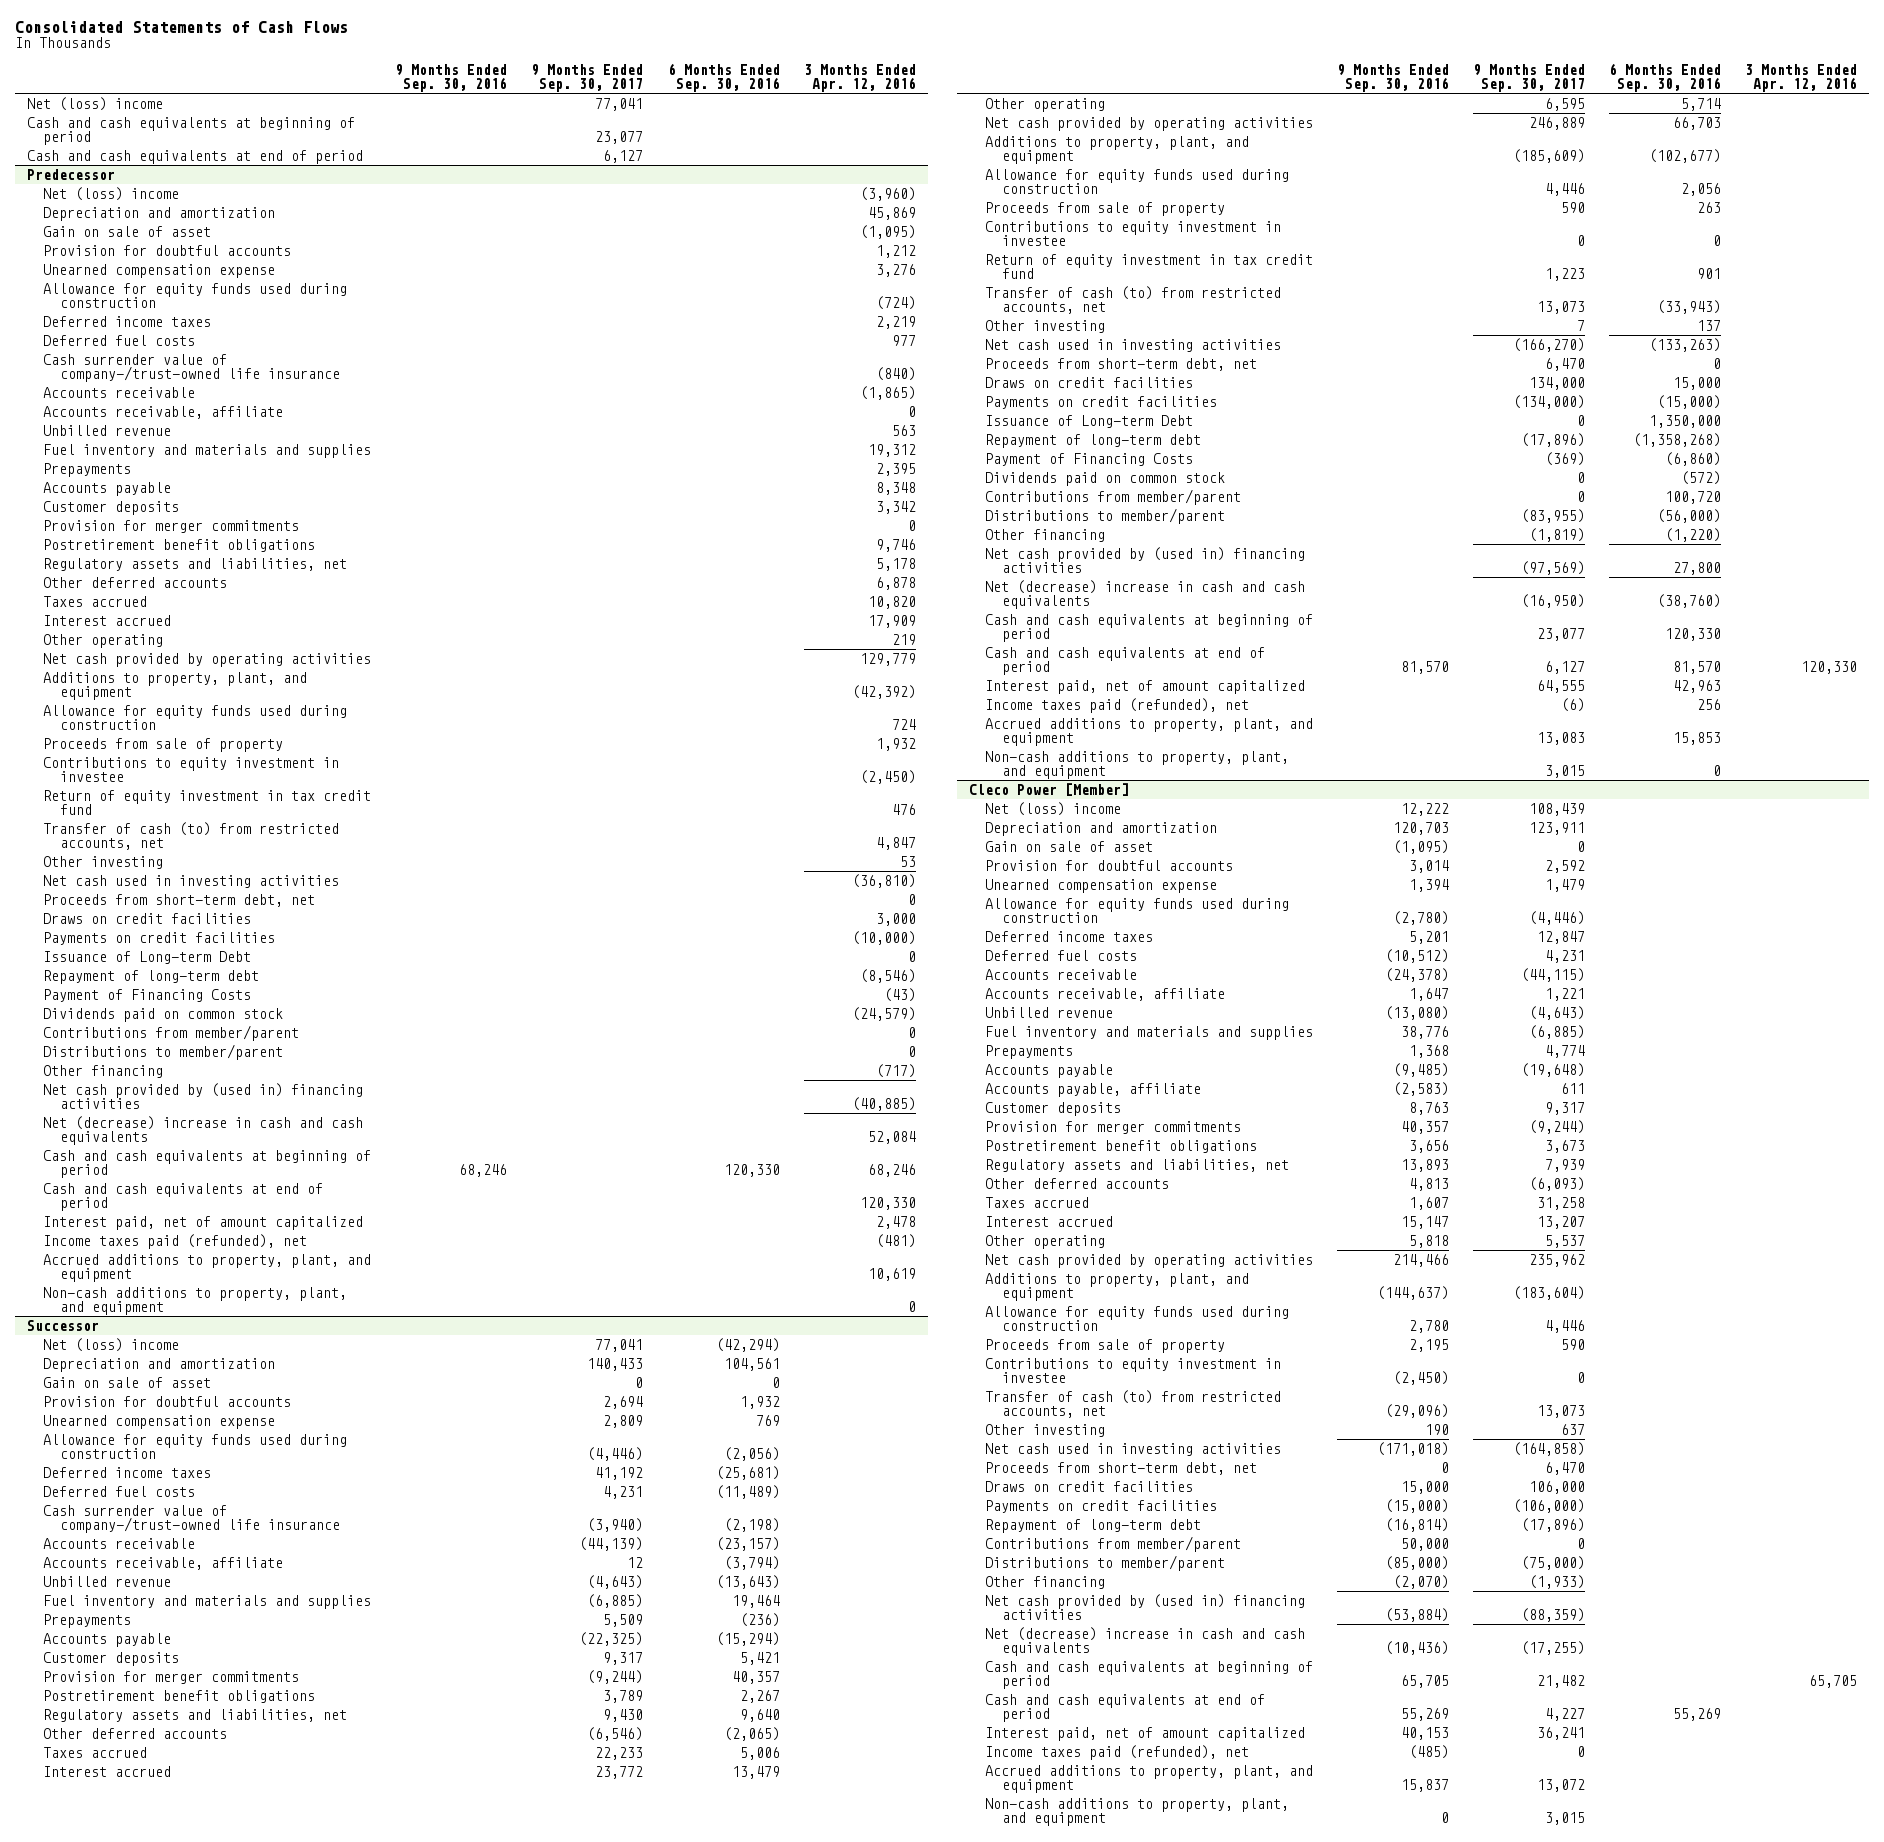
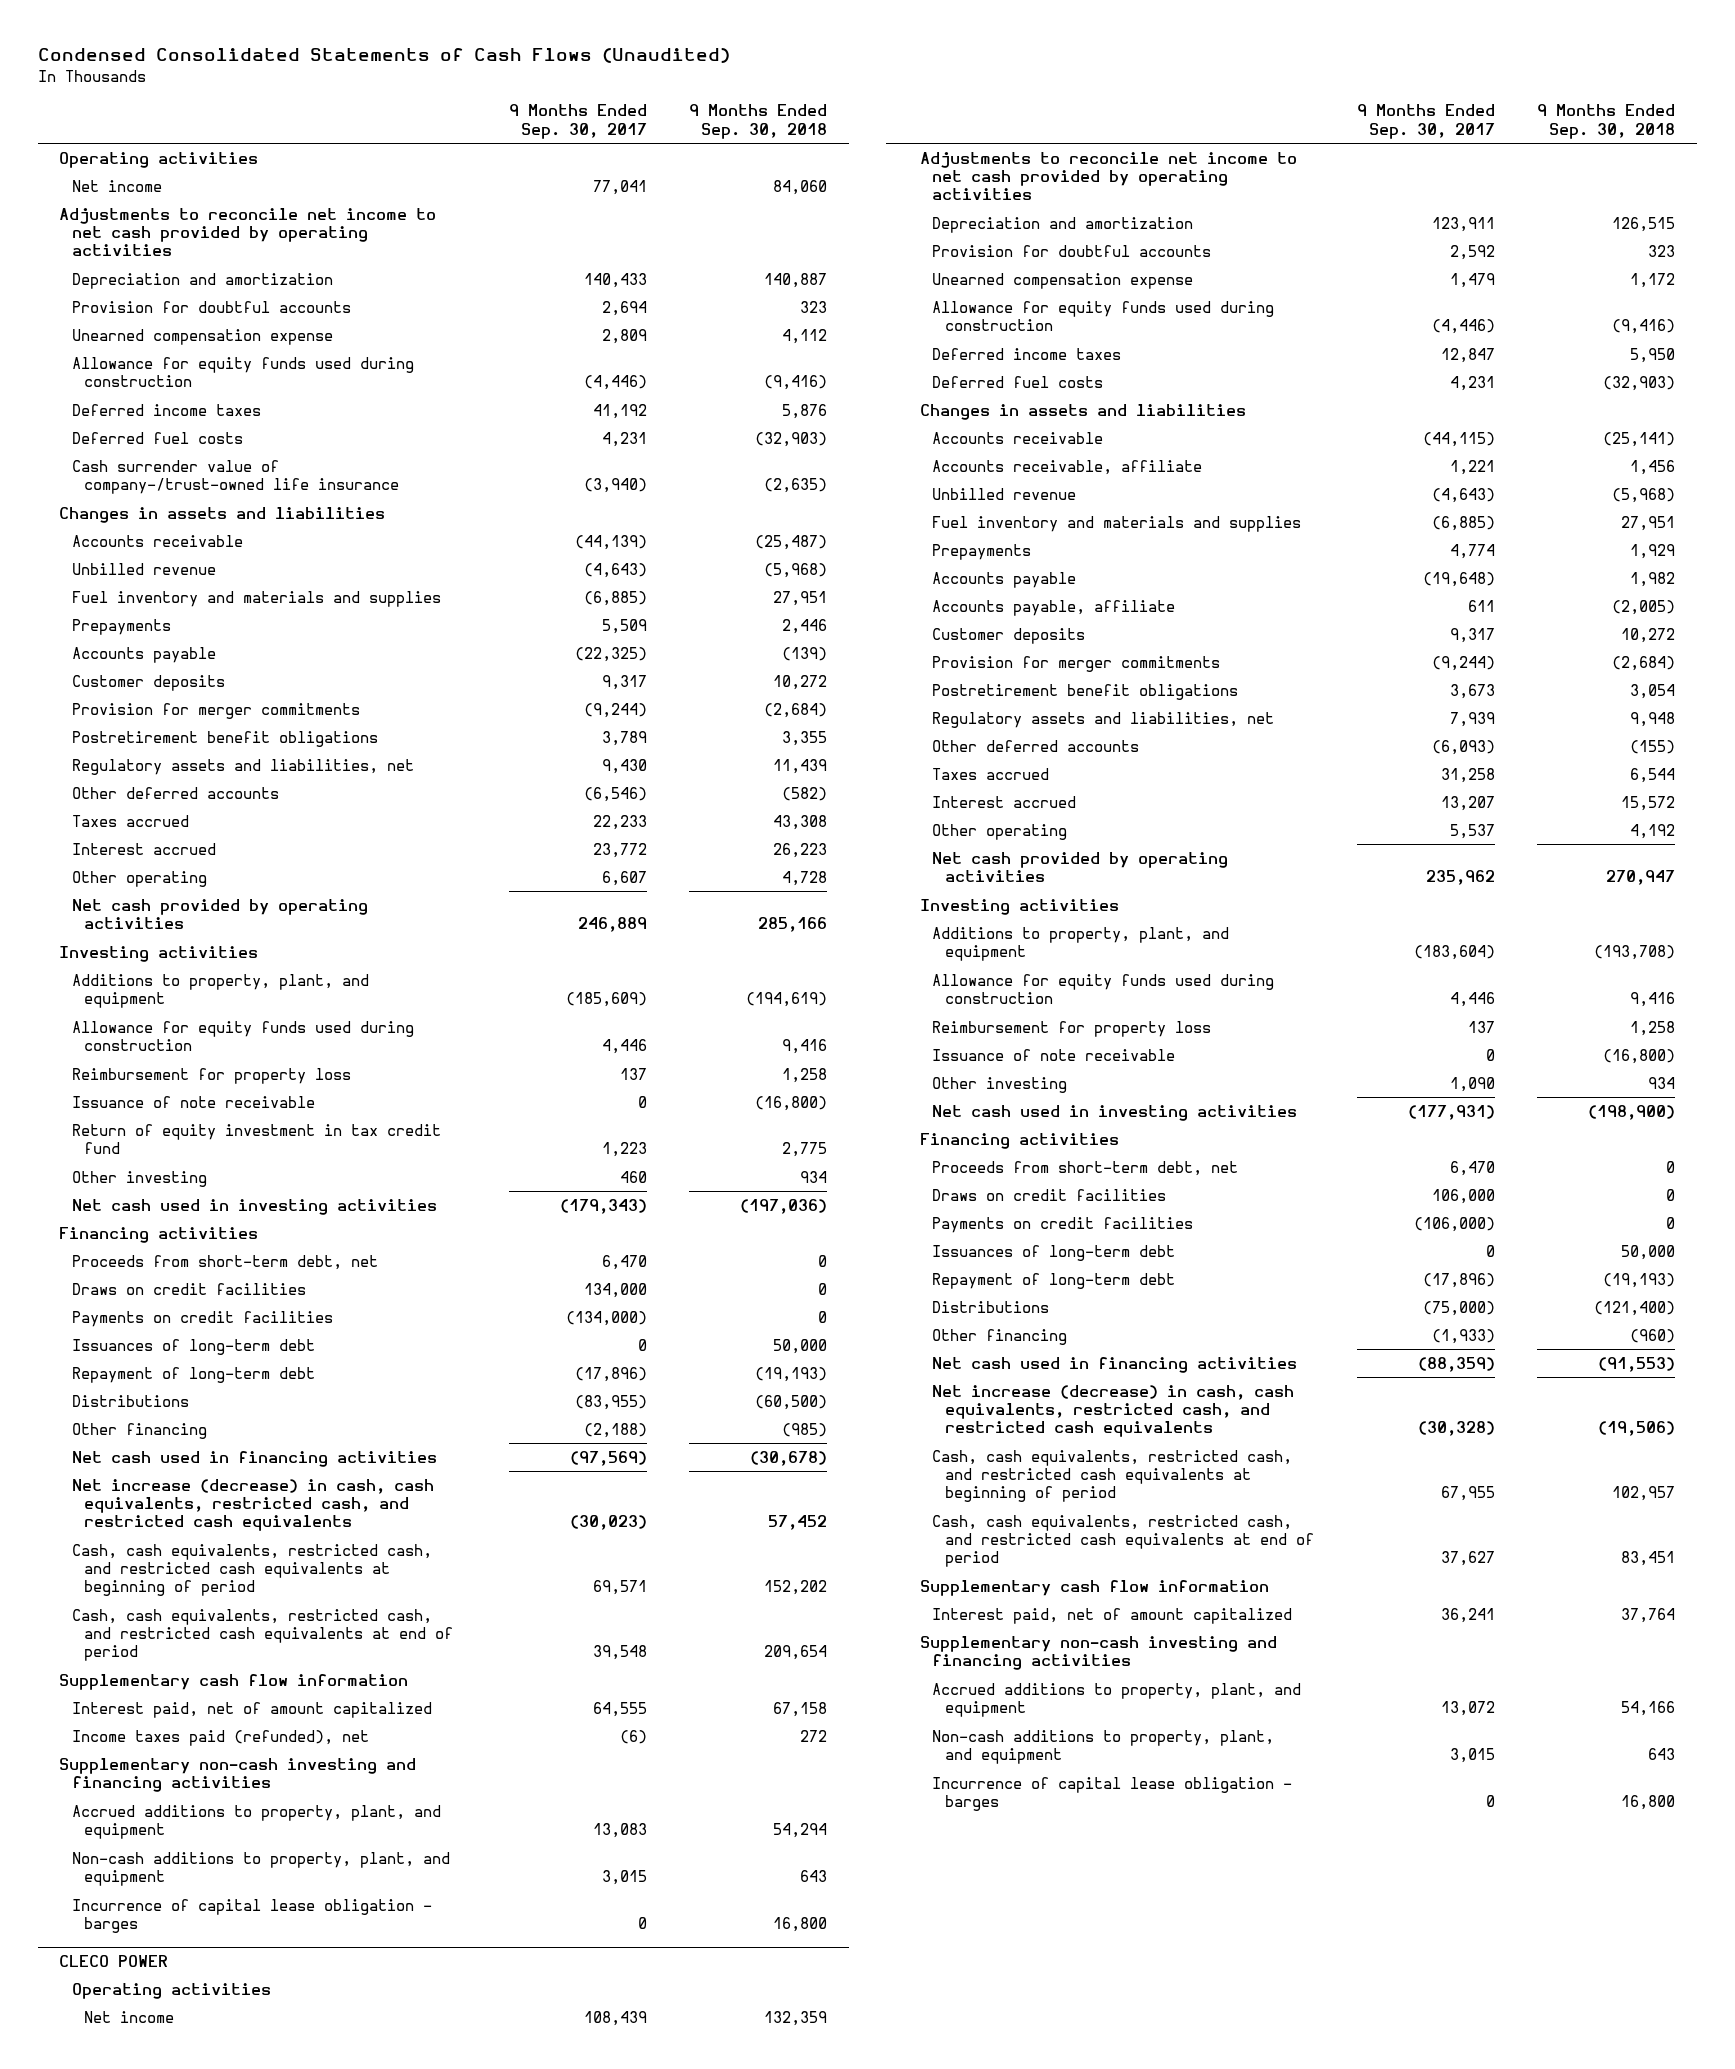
- Consolidated Statements of Cash Flows
+ Condensed Consolidated Statements of Cash Flows (Unaudited)
- | 9 Months Ended Sep. 30, 2016 | 9 Months Ended Sep. 30, 2017 | 6 Months Ended Sep. 30, 2016 | 3 Months Ended Apr. 12, 2016
+ | 9 Months Ended Sep. 30, 2017 | 9 Months Ended Sep. 30, 2018
- Net (loss) income | | 77,041 | |
- Cash and cash equivalents at beginning of period | | 23,077 | |
- Cash and cash equivalents at end of period | | 6,127 | |
- Predecessor
- Net (loss) income | | | | (3,960)
- Depreciation and amortization | | | | 45,869
- Gain on sale of asset | | | | (1,095)
- Provision for doubtful accounts | | | | 1,212
- Unearned compensation expense | | | | 3,276
- Allowance for equity funds used during construction | | | | (724)
- Deferred income taxes | | | | 2,219
- Deferred fuel costs | | | | 977
- Cash surrender value of company-/trust-owned life insurance | | | | (840)
- Accounts receivable | | | | (1,865)
- Accounts receivable, affiliate | | | | 0
- Unbilled revenue | | | | 563
- Fuel inventory and materials and supplies | | | | 19,312
- Prepayments | | | | 2,395
- Accounts payable | | | | 8,348
- Customer deposits | | | | 3,342
- Provision for merger commitments | | | | 0
- Postretirement benefit obligations | | | | 9,746
- Regulatory assets and liabilities, net | | | | 5,178
- Other deferred accounts | | | | 6,878
- Taxes accrued | | | | 10,820
- Interest accrued | | | | 17,909
- Other operating | | | | 219
- Net cash provided by operating activities | | | | 129,779
- Additions to property, plant, and equipment | | | | (42,392)
- Allowance for equity funds used during construction | | | | 724
- Proceeds from sale of property | | | | 1,932
- Contributions to equity investment in investee | | | | (2,450)
- Return of equity investment in tax credit fund | | | | 476
- Transfer of cash (to) from restricted accounts, net | | | | 4,847
- Other investing | | | | 53
- Net cash used in investing activities | | | | (36,810)
- Proceeds from short-term debt, net | | | | 0
- Draws on credit facilities | | | | 3,000
- Payments on credit facilities | | | | (10,000)
- Issuance of Long-term Debt | | | | 0
- Repayment of long-term debt | | | | (8,546)
- Payment of Financing Costs | | | | (43)
- Dividends paid on common stock | | | | (24,579)
- Contributions from member/parent | | | | 0
- Distributions to member/parent | | | | 0
- Other financing | | | | (717)
- Net cash provided by (used in) financing activities | | | | (40,885)
- Net (decrease) increase in cash and cash equivalents | | | | 52,084
- Cash and cash equivalents at beginning of period | 68,246 | | 120,330 | 68,246
- Cash and cash equivalents at end of period | | | | 120,330
- Interest paid, net of amount capitalized | | | | 2,478
- Income taxes paid (refunded), net | | | | (481)
- Accrued additions to property, plant, and equipment | | | | 10,619
- Non-cash additions to property, plant, and equipment | | | | 0
- Successor
- Net (loss) income | | 77,041 | (42,294) |
+ Operating activities
+ Net income | 77,041 | 84,060
+ Adjustments to reconcile net income to net cash provided by operating activities
- Gain on sale of asset | | 0 | 0 |
+ Changes in assets and liabilities
- Accounts receivable, affiliate | | 12 | (3,794) |
- Other operating | | 6,595 | 5,714 |
+ Other operating | 6,607 | 4,728
+ Investing activities
- Proceeds from sale of property | | 590 | 263 |
- Contributions to equity investment in investee | | 0 | 0 |
+ Reimbursement for property loss | 137 | 1,258
+ Issuance of note receivable | 0 | (16,800)
- Transfer of cash (to) from restricted accounts, net | | 13,073 | (33,943) |
- Other investing | | 7 | 137 |
- Net cash used in investing activities | | (166,270) | (133,263) |
+ Other investing | 460 | 934
+ Net cash used in investing activities | (179,343) | (197,036)
+ Financing activities
- Issuance of Long-term Debt | | 0 | 1,350,000 |
+ Issuances of long-term debt | 0 | 50,000
- Payment of Financing Costs | | (369) | (6,860) |
- Dividends paid on common stock | | 0 | (572) |
- Contributions from member/parent | | 0 | 100,720 |
- Distributions to member/parent | | (83,955) | (56,000) |
- Other financing | | (1,819) | (1,220) |
- Net cash provided by (used in) financing activities | | (97,569) | 27,800 |
- Net (decrease) increase in cash and cash equivalents | | (16,950) | (38,760) |
- Cash and cash equivalents at beginning of period | | 23,077 | 120,330 |
- Cash and cash equivalents at end of period | 81,570 | 6,127 | 81,570 | 120,330
+ Distributions | (83,955) | (60,500)
+ Other financing | (2,188) | (985)
+ Net cash used in financing activities | (97,569) | (30,678)
+ Net increase (decrease) in cash, cash equivalents, restricted cash, and restricted cash equivalents | (30,023) | 57,452
+ Cash, cash equivalents, restricted cash, and restricted cash equivalents at beginning of period | 69,571 | 152,202
+ Cash, cash equivalents, restricted cash, and restricted cash equivalents at end of period | 39,548 | 209,654
+ Supplementary cash flow information
+ Supplementary non-cash investing and financing activities
- Cleco Power [Member]
- Net (loss) income | 12,222 | 108,439 | |
+ Incurrence of capital lease obligation - barges | 0 | 16,800
+ CLECO POWER
+ Operating activities
+ Net income | 108,439 | 132,359
+ Adjustments to reconcile net income to net cash provided by operating activities
- Gain on sale of asset | (1,095) | 0 | |
+ Changes in assets and liabilities
+ Investing activities
- Proceeds from sale of property | 2,195 | 590 | |
- Contributions to equity investment in investee | (2,450) | 0 | |
- Transfer of cash (to) from restricted accounts, net | (29,096) | 13,073 | |
- Other investing | 190 | 637 | |
- Net cash used in investing activities | (171,018) | (164,858) | |
+ Reimbursement for property loss | 137 | 1,258
+ Issuance of note receivable | 0 | (16,800)
+ Other investing | 1,090 | 934
+ Net cash used in investing activities | (177,931) | (198,900)
+ Financing activities
+ Issuances of long-term debt | 0 | 50,000
- Contributions from member/parent | 50,000 | 0 | |
- Distributions to member/parent | (85,000) | (75,000) | |
+ Distributions | (75,000) | (121,400)
- Net cash provided by (used in) financing activities | (53,884) | (88,359) | |
- Net (decrease) increase in cash and cash equivalents | (10,436) | (17,255) | |
- Cash and cash equivalents at beginning of period | 65,705 | 21,482 | | 65,705
- Cash and cash equivalents at end of period | 55,269 | 4,227 | 55,269 |
+ Net cash used in financing activities | (88,359) | (91,553)
+ Net increase (decrease) in cash, cash equivalents, restricted cash, and restricted cash equivalents | (30,328) | (19,506)
+ Cash, cash equivalents, restricted cash, and restricted cash equivalents at beginning of period | 67,955 | 102,957
+ Cash, cash equivalents, restricted cash, and restricted cash equivalents at end of period | 37,627 | 83,451
+ Supplementary cash flow information
- Income taxes paid (refunded), net | (485) | 0 | |
+ Supplementary non-cash investing and financing activities
+ Incurrence of capital lease obligation - barges | 0 | 16,800

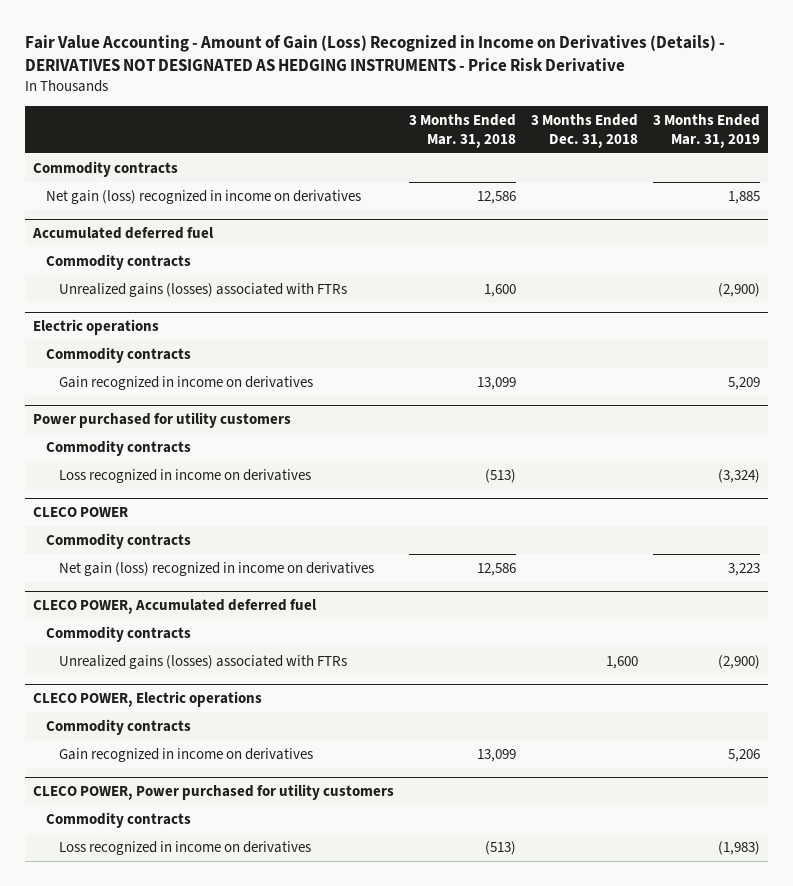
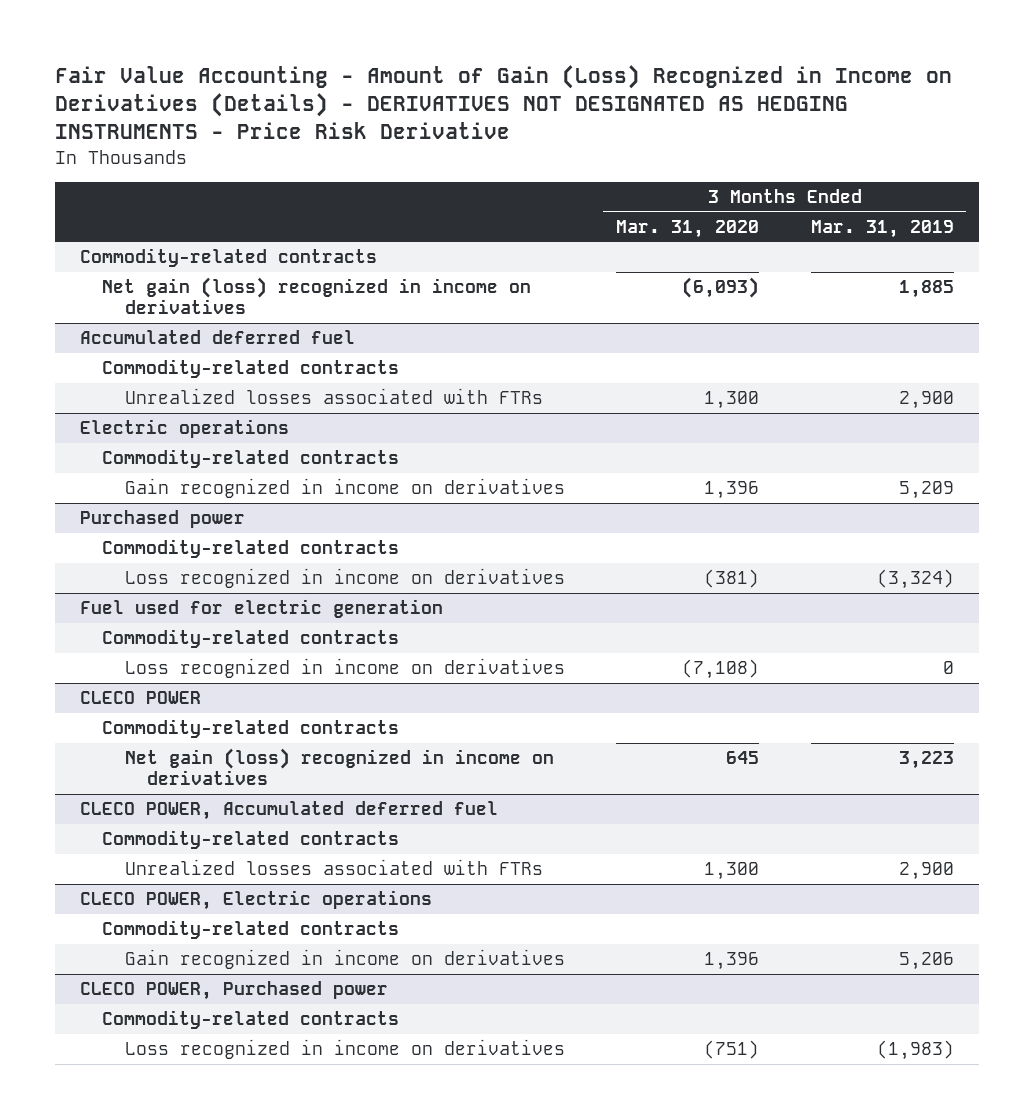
- | 3 Months Ended Mar. 31, 2018 | 3 Months Ended Dec. 31, 2018 | 3 Months Ended Mar. 31, 2019
+ | 3 Months Ended Mar. 31, 2020 | 3 Months Ended Mar. 31, 2019
- Commodity contracts
+ Commodity-related contracts
@ Accumulated deferred fuel
- Commodity contracts
- Unrealized gains (losses) associated with FTRs | 1,600 | | (2,900)
+ Commodity-related contracts
+ Unrealized losses associated with FTRs | 1,300 | 2,900
@ Electric operations
- Commodity contracts
+ Commodity-related contracts
- Power purchased for utility customers
- Commodity contracts
+ Purchased power
+ Commodity-related contracts
+ Fuel used for electric generation
+ Commodity-related contracts
+ Loss recognized in income on derivatives | (7,108) | 0
@ CLECO POWER
- Commodity contracts
+ Commodity-related contracts
@ CLECO POWER, Accumulated deferred fuel
- Commodity contracts
- Unrealized gains (losses) associated with FTRs | | 1,600 | (2,900)
+ Commodity-related contracts
+ Unrealized losses associated with FTRs | 1,300 | 2,900
@ CLECO POWER, Electric operations
- Commodity contracts
+ Commodity-related contracts
- CLECO POWER, Power purchased for utility customers
- Commodity contracts
+ CLECO POWER, Purchased power
+ Commodity-related contracts

